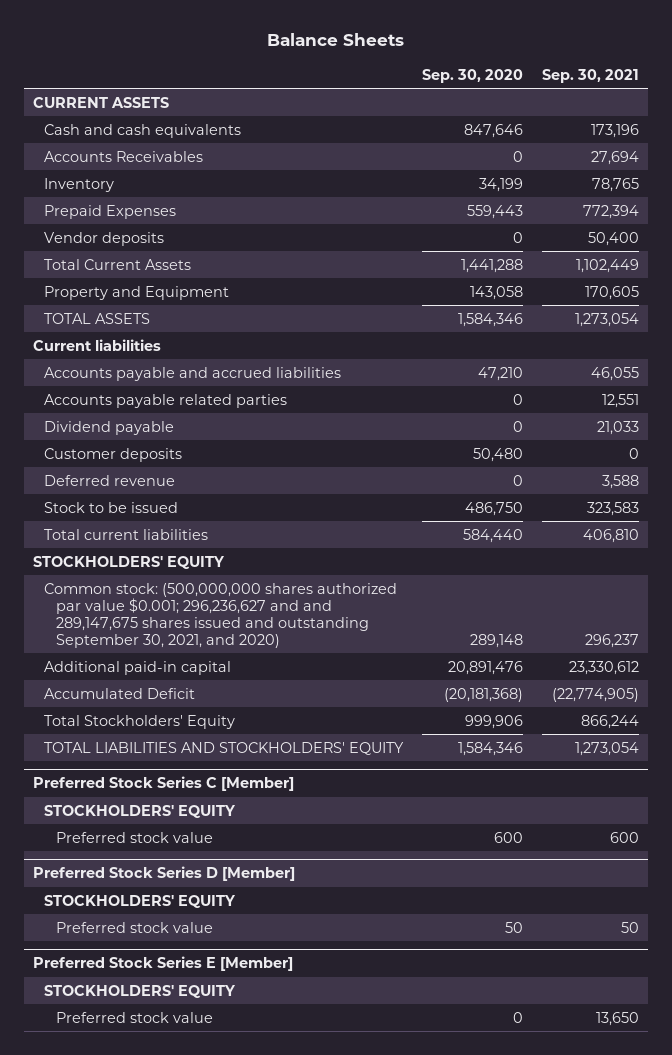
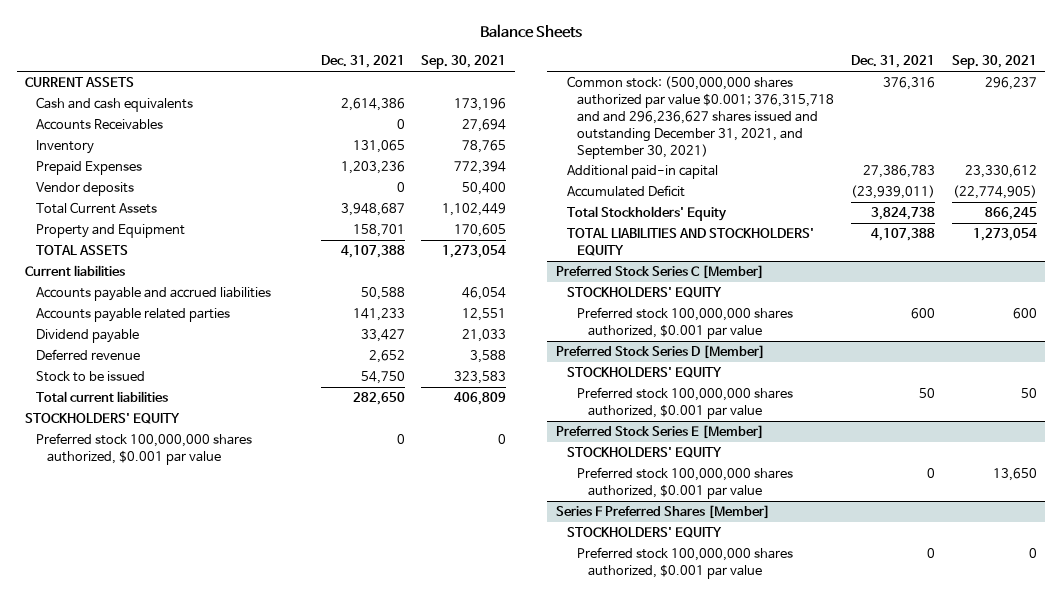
- | Sep. 30, 2020 | Sep. 30, 2021
+ | Dec. 31, 2021 | Sep. 30, 2021
- Accounts payable and accrued liabilities | 47,210 | 46,055
+ Accounts payable and accrued liabilities | 50,588 | 46,054
- Customer deposits | 50,480 | 0
- Total current liabilities | 584,440 | 406,810
+ Total current liabilities | 282,650 | 406,809
- Common stock: (500,000,000 shares authorized par value $0.001; 296,236,627 and and 289,147,675 shares issued and outstanding September 30, 2021, and 2020) | 289,148 | 296,237
+ Preferred stock 100,000,000 shares authorized, $0.001 par value | 0 | 0
+ Common stock: (500,000,000 shares authorized par value $0.001; 376,315,718 and and 296,236,627 shares issued and outstanding December 31, 2021, and September 30, 2021) | 376,316 | 296,237
- Total Stockholders' Equity | 999,906 | 866,244
+ Total Stockholders' Equity | 3,824,738 | 866,245
@ Preferred Stock Series C [Member]
- Preferred stock value | 600 | 600
+ Preferred stock 100,000,000 shares authorized, $0.001 par value | 600 | 600
@ Preferred Stock Series D [Member]
- Preferred stock value | 50 | 50
+ Preferred stock 100,000,000 shares authorized, $0.001 par value | 50 | 50
@ Preferred Stock Series E [Member]
- Preferred stock value | 0 | 13,650
+ Preferred stock 100,000,000 shares authorized, $0.001 par value | 0 | 13,650
+ Series F Preferred Shares [Member]
+ STOCKHOLDERS' EQUITY
+ Preferred stock 100,000,000 shares authorized, $0.001 par value | 0 | 0

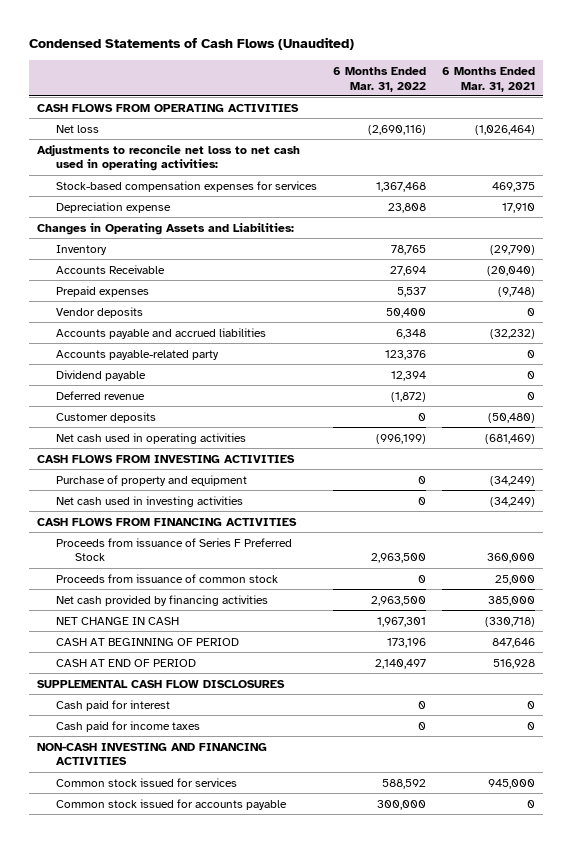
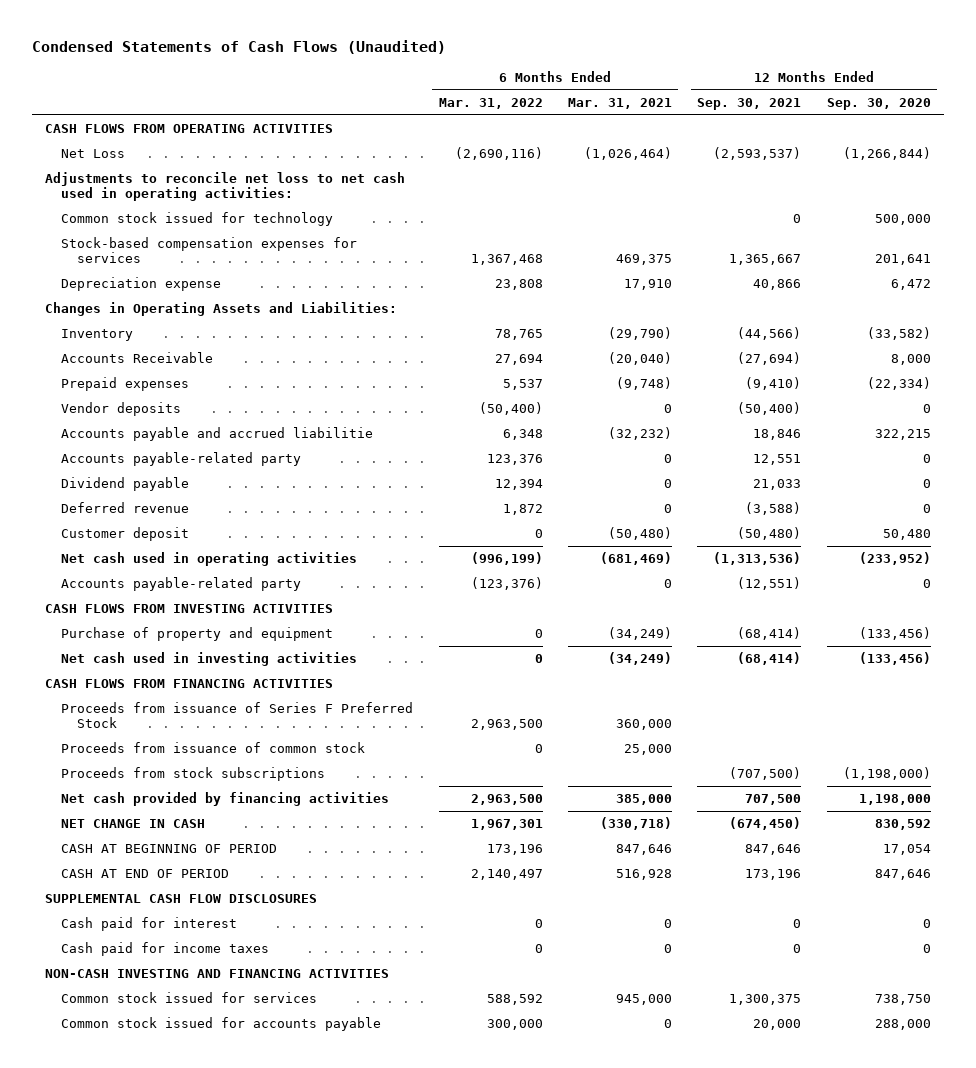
- | 6 Months Ended Mar. 31, 2022 | 6 Months Ended Mar. 31, 2021
+ | 6 Months Ended Mar. 31, 2022 | 6 Months Ended Mar. 31, 2021 | 12 Months Ended Sep. 30, 2021 | 12 Months Ended Sep. 30, 2020
- Net loss | (2,690,116) | (1,026,464)
+ Net Loss | (2,690,116) | (1,026,464) | (2,593,537) | (1,266,844)
+ Common stock issued for technology | | | 0 | 500,000
- Vendor deposits | 50,400 | 0
- Accounts payable and accrued liabilities | 6,348 | (32,232)
+ Vendor deposits | (50,400) | 0 | (50,400) | 0
+ Accounts payable and accrued liabilitie | 6,348 | (32,232) | 18,846 | 322,215
- Deferred revenue | (1,872) | 0
- Customer deposits | 0 | (50,480)
+ Deferred revenue | 1,872 | 0 | (3,588) | 0
+ Customer deposit | 0 | (50,480) | (50,480) | 50,480
+ Accounts payable-related party | (123,376) | 0 | (12,551) | 0
+ Proceeds from stock subscriptions | | | (707,500) | (1,198,000)

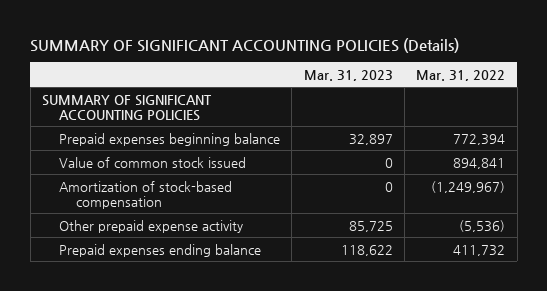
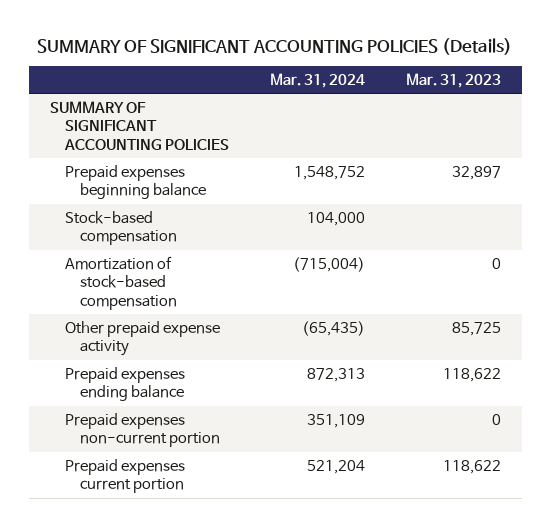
- | Mar. 31, 2023 | Mar. 31, 2022
+ | Mar. 31, 2024 | Mar. 31, 2023
- Value of common stock issued | 0 | 894,841
+ Stock-based compensation | 104,000 |
+ Prepaid expenses non-current portion | 351,109 | 0
+ Prepaid expenses current portion | 521,204 | 118,622

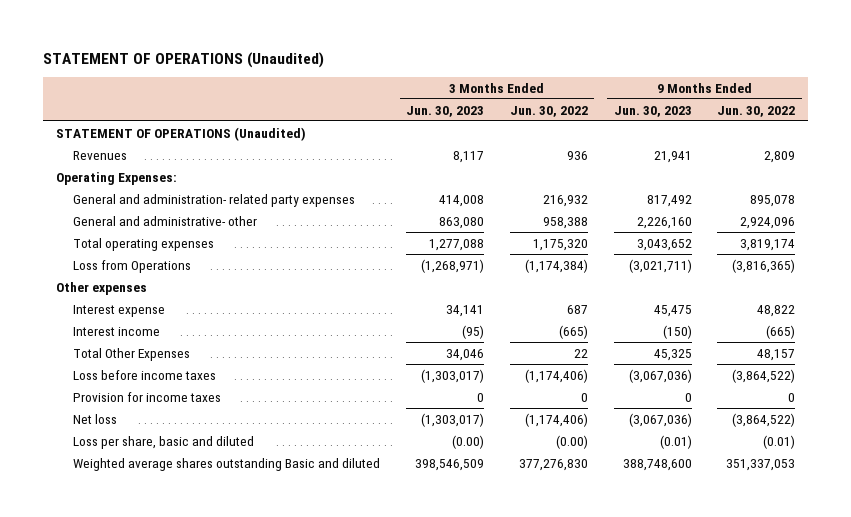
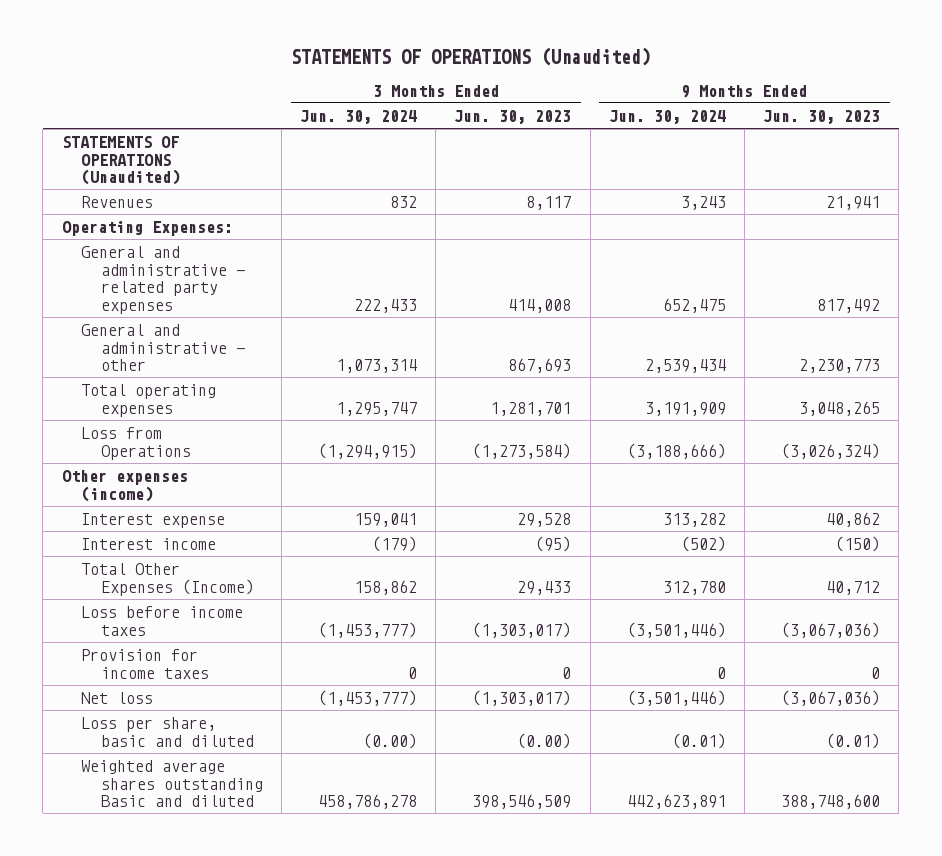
- STATEMENT OF OPERATIONS (Unaudited)
+ STATEMENTS OF OPERATIONS (Unaudited)
- | 3 Months Ended Jun. 30, 2023 | 3 Months Ended Jun. 30, 2022 | 9 Months Ended Jun. 30, 2023 | 9 Months Ended Jun. 30, 2022
+ | 3 Months Ended Jun. 30, 2024 | 3 Months Ended Jun. 30, 2023 | 9 Months Ended Jun. 30, 2024 | 9 Months Ended Jun. 30, 2023
- STATEMENT OF OPERATIONS (Unaudited)
+ STATEMENTS OF OPERATIONS (Unaudited)
- General and administration- related party expenses | 414,008 | 216,932 | 817,492 | 895,078
- General and administrative- other | 863,080 | 958,388 | 2,226,160 | 2,924,096
- Total operating expenses | 1,277,088 | 1,175,320 | 3,043,652 | 3,819,174
- Loss from Operations | (1,268,971) | (1,174,384) | (3,021,711) | (3,816,365)
- Other expenses
- Interest expense | 34,141 | 687 | 45,475 | 48,822
+ General and administrative - related party expenses | 222,433 | 414,008 | 652,475 | 817,492
+ General and administrative - other | 1,073,314 | 867,693 | 2,539,434 | 2,230,773
+ Total operating expenses | 1,295,747 | 1,281,701 | 3,191,909 | 3,048,265
+ Loss from Operations | (1,294,915) | (1,273,584) | (3,188,666) | (3,026,324)
+ Other expenses (income)
+ Interest expense | 159,041 | 29,528 | 313,282 | 40,862
- Total Other Expenses | 34,046 | 22 | 45,325 | 48,157
+ Total Other Expenses (Income) | 158,862 | 29,433 | 312,780 | 40,712

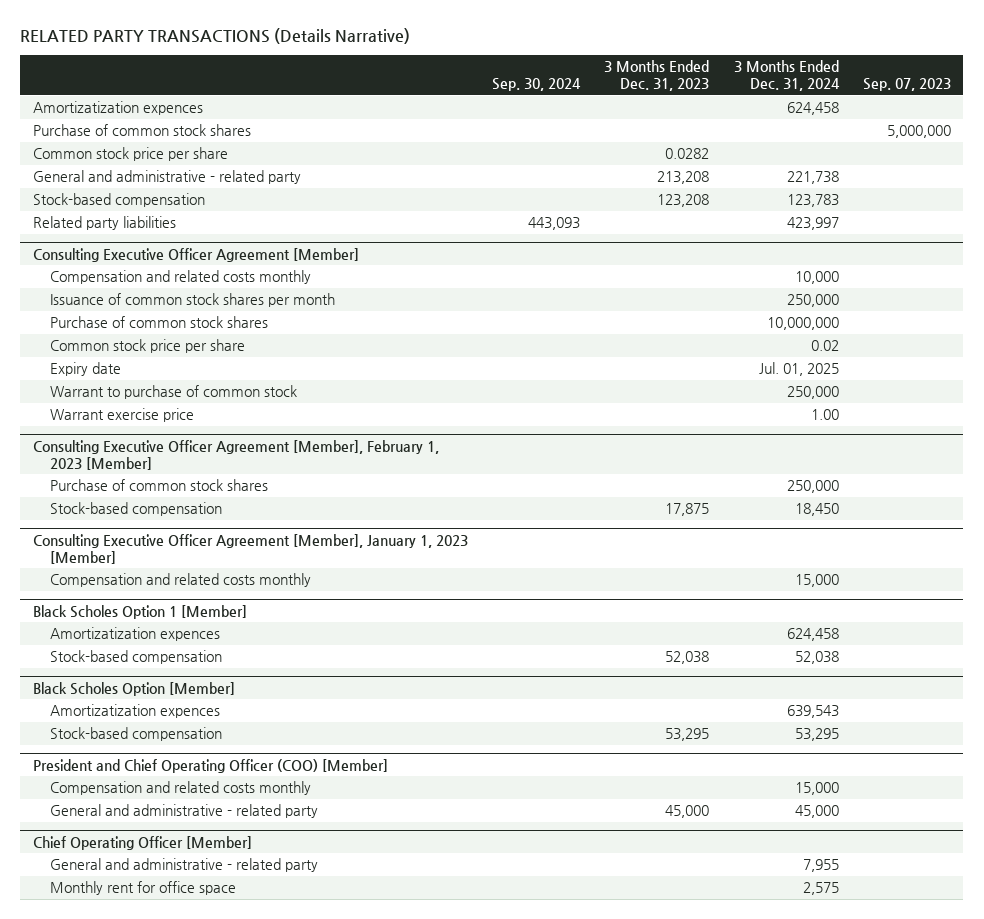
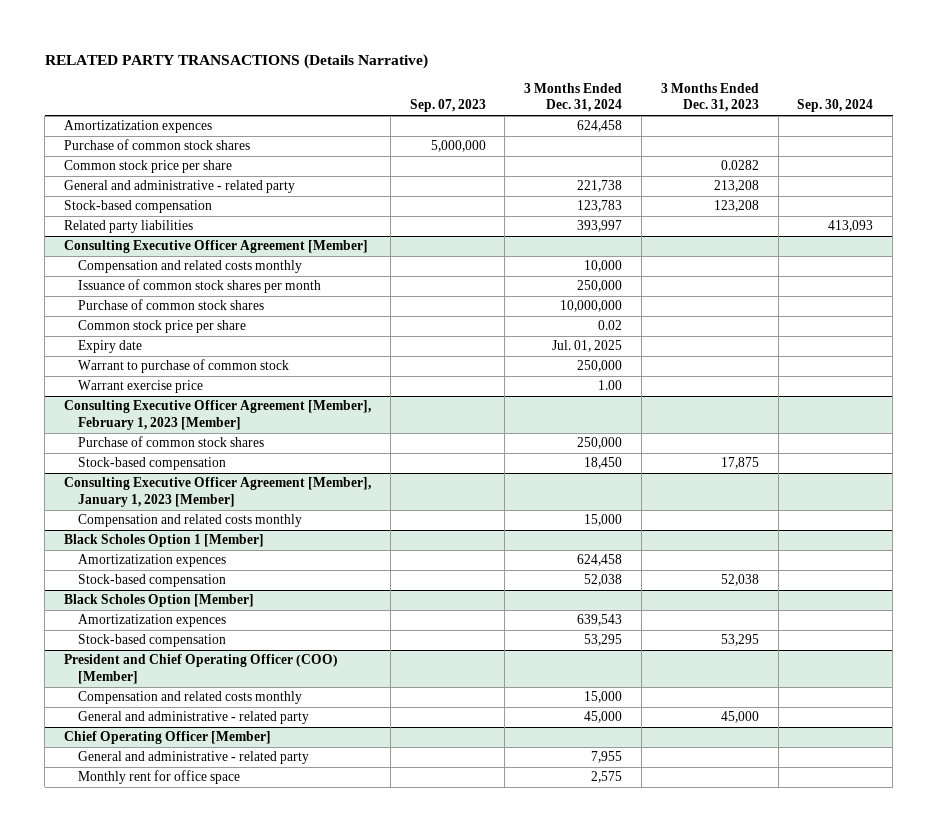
- | Sep. 30, 2024 | 3 Months Ended Dec. 31, 2023 | 3 Months Ended Dec. 31, 2024 | Sep. 07, 2023
+ | Sep. 07, 2023 | 3 Months Ended Dec. 31, 2024 | 3 Months Ended Dec. 31, 2023 | Sep. 30, 2024
- Related party liabilities | 443,093 | | 423,997 |
+ Related party liabilities | | 393,997 | | 413,093

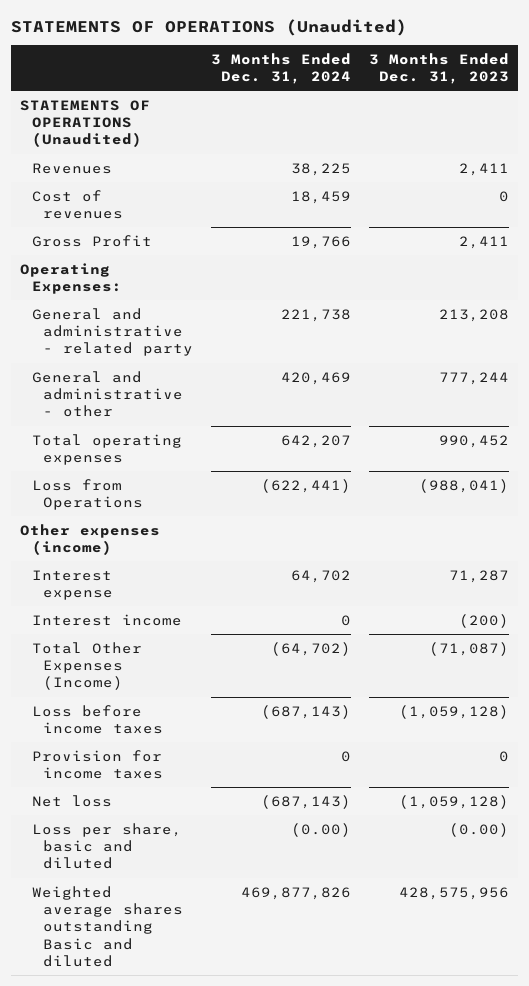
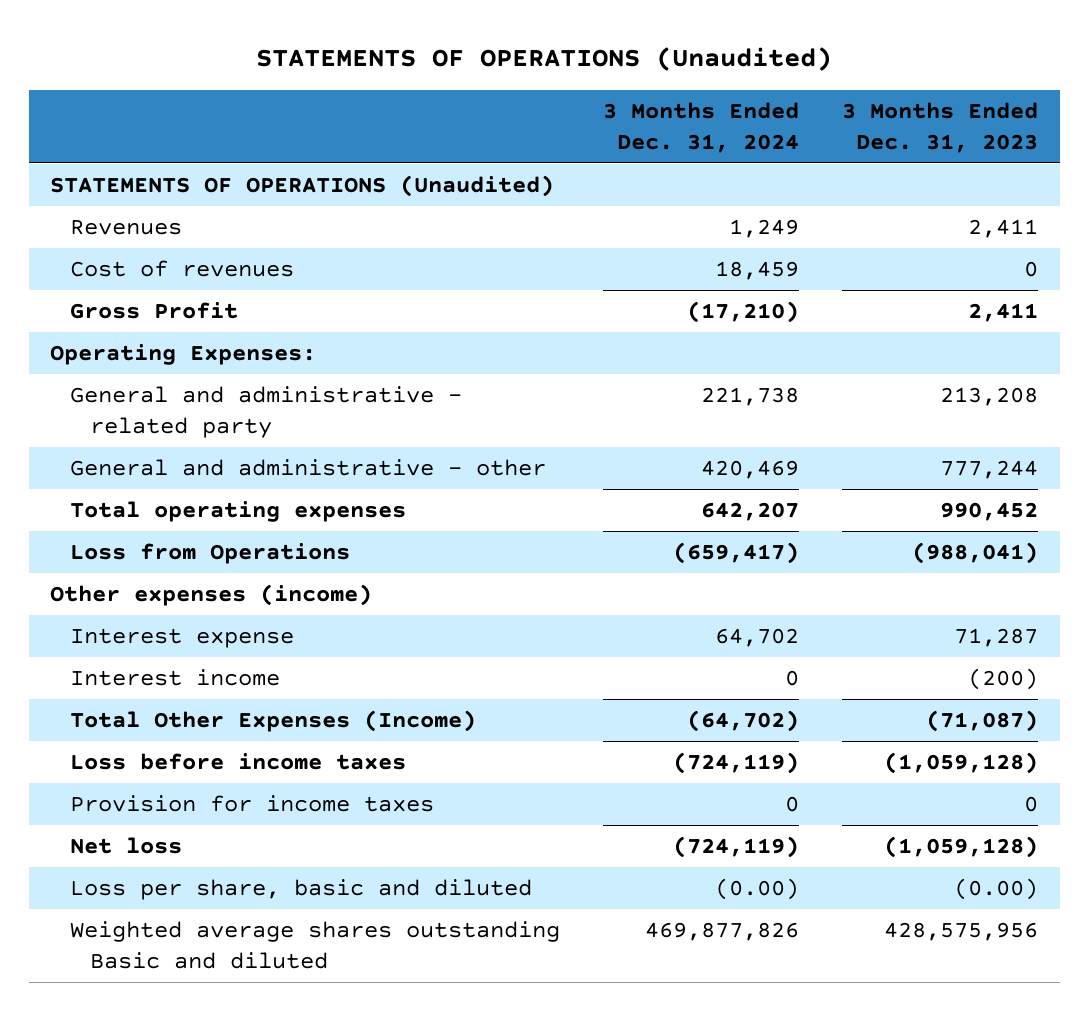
- Revenues | 38,225 | 2,411
+ Revenues | 1,249 | 2,411
- Gross Profit | 19,766 | 2,411
+ Gross Profit | (17,210) | 2,411
- Loss from Operations | (622,441) | (988,041)
+ Loss from Operations | (659,417) | (988,041)
- Loss before income taxes | (687,143) | (1,059,128)
+ Loss before income taxes | (724,119) | (1,059,128)
- Net loss | (687,143) | (1,059,128)
+ Net loss | (724,119) | (1,059,128)

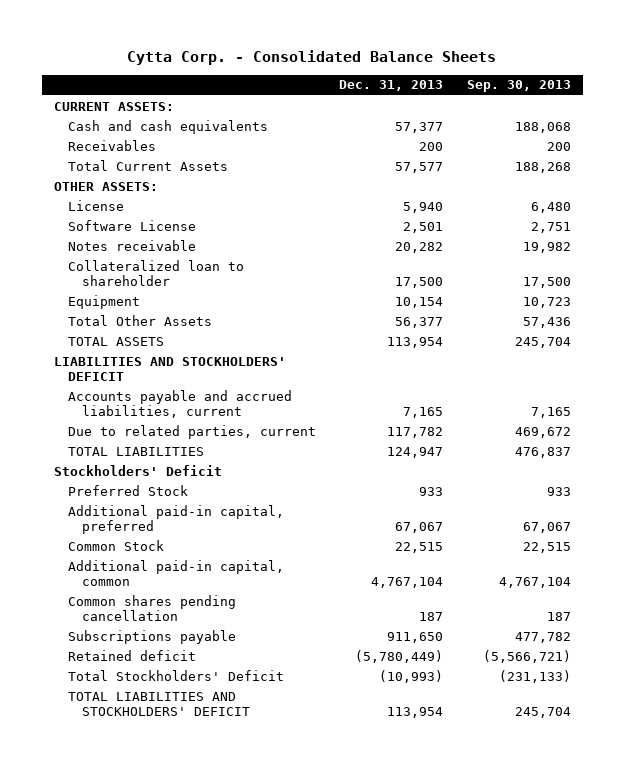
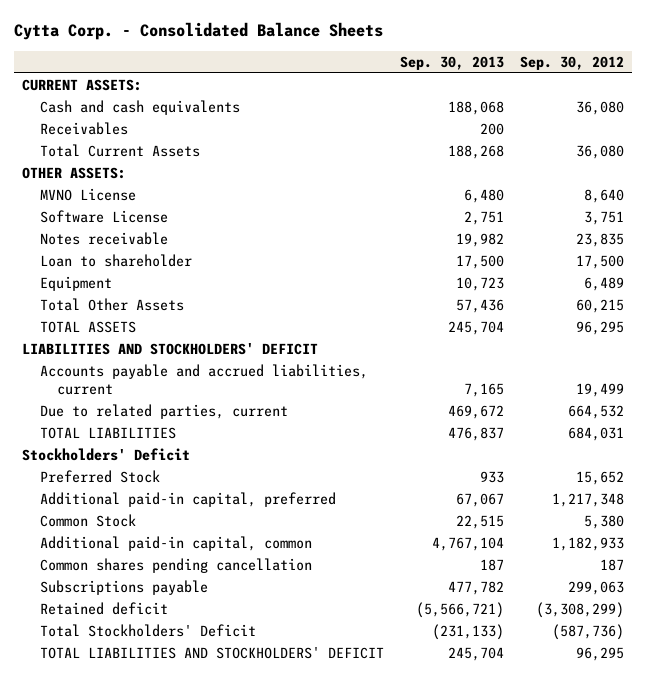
- | Dec. 31, 2013 | Sep. 30, 2013
+ | Sep. 30, 2013 | Sep. 30, 2012
- License | 5,940 | 6,480
+ MVNO License | 6,480 | 8,640
- Collateralized loan to shareholder | 17,500 | 17,500
+ Loan to shareholder | 17,500 | 17,500

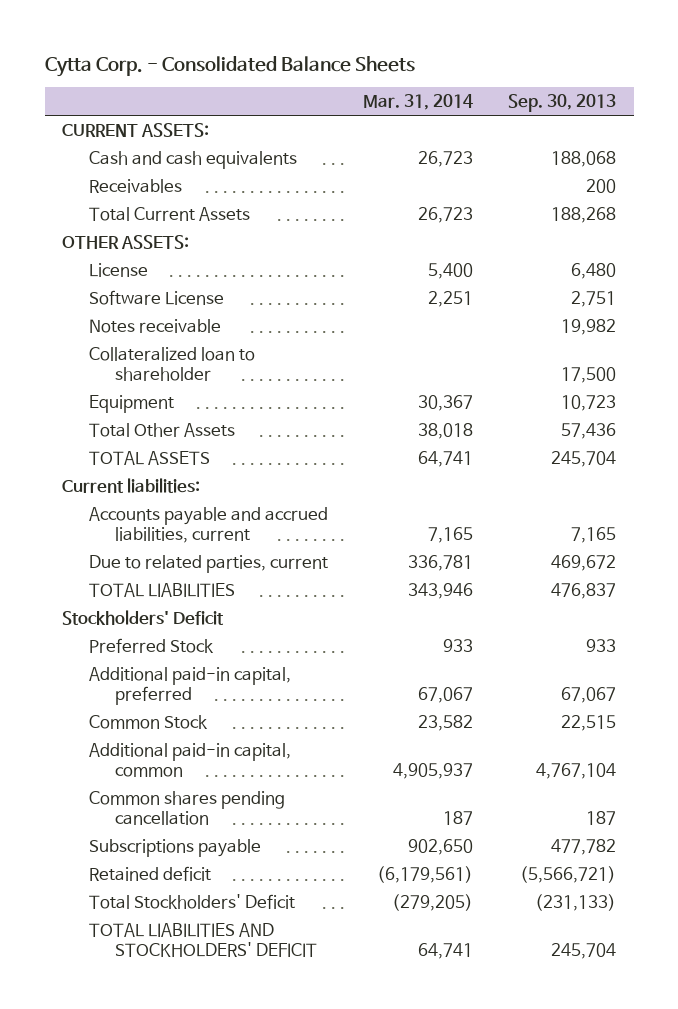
- | Sep. 30, 2013 | Sep. 30, 2012
+ | Mar. 31, 2014 | Sep. 30, 2013
- MVNO License | 6,480 | 8,640
+ License | 5,400 | 6,480
- Loan to shareholder | 17,500 | 17,500
+ Collateralized loan to shareholder | | 17,500
- LIABILITIES AND STOCKHOLDERS' DEFICIT
+ Current liabilities:

